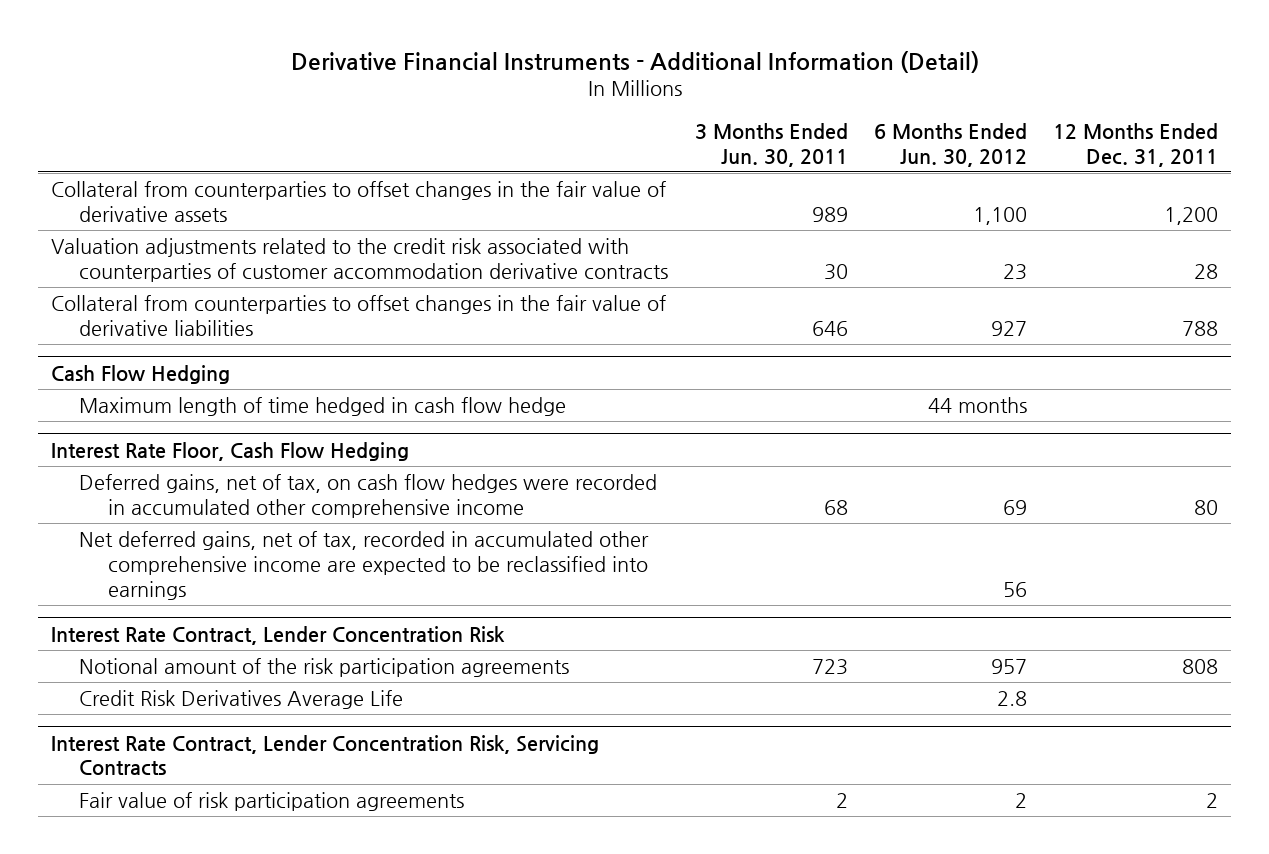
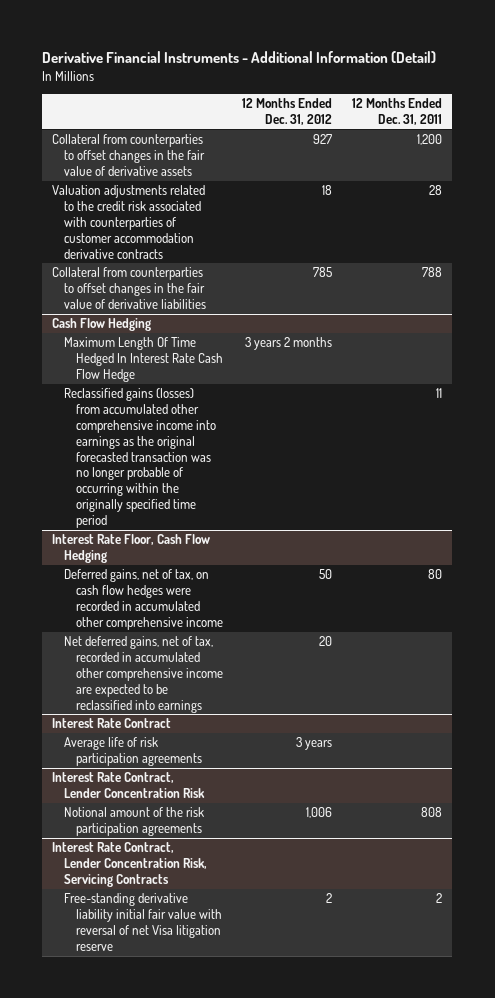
- | 3 Months Ended Jun. 30, 2011 | 6 Months Ended Jun. 30, 2012 | 12 Months Ended Dec. 31, 2011
+ | 12 Months Ended Dec. 31, 2012 | 12 Months Ended Dec. 31, 2011
@ Cash Flow Hedging
- Maximum length of time hedged in cash flow hedge | | 44 months |
+ Maximum Length Of Time Hedged In Interest Rate Cash Flow Hedge | 3 years 2 months |
+ Reclassified gains (losses) from accumulated other comprehensive income into earnings as the original forecasted transaction was no longer probable of occurring within the originally specified time period | | 11
+ Interest Rate Contract
+ Average life of risk participation agreements | 3 years |
@ Interest Rate Contract, Lender Concentration Risk
- Credit Risk Derivatives Average Life | | 2.8 |
@ Interest Rate Contract, Lender Concentration Risk, Servicing Contracts
- Fair value of risk participation agreements | 2 | 2 | 2
+ Free-standing derivative liability initial fair value with reversal of net Visa litigation reserve | 2 | 2

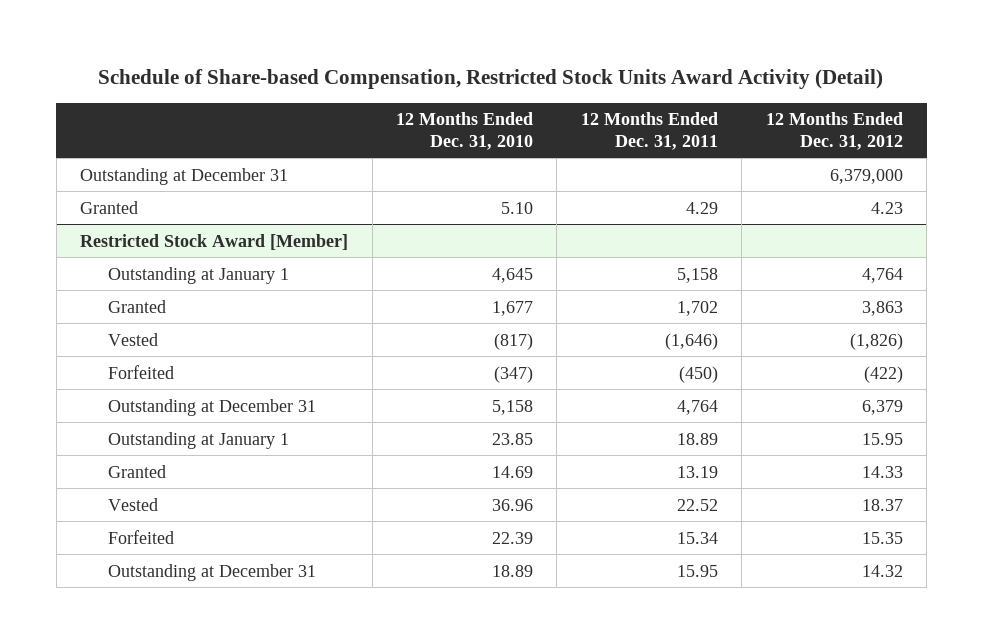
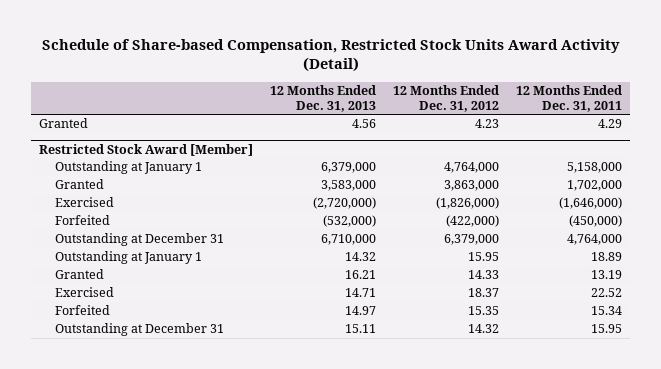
- | 12 Months Ended Dec. 31, 2010 | 12 Months Ended Dec. 31, 2011 | 12 Months Ended Dec. 31, 2012
+ | 12 Months Ended Dec. 31, 2013 | 12 Months Ended Dec. 31, 2012 | 12 Months Ended Dec. 31, 2011
- Outstanding at December 31 | | | 6,379,000
@ Restricted Stock Award [Member]
- Outstanding at January 1 | 4,645 | 5,158 | 4,764
- Granted | 1,677 | 1,702 | 3,863
- Vested | (817) | (1,646) | (1,826)
- Forfeited | (347) | (450) | (422)
- Outstanding at December 31 | 5,158 | 4,764 | 6,379
+ Outstanding at January 1 | 6,379,000 | 4,764,000 | 5,158,000
+ Granted | 3,583,000 | 3,863,000 | 1,702,000
+ Exercised | (2,720,000) | (1,826,000) | (1,646,000)
+ Forfeited | (532,000) | (422,000) | (450,000)
+ Outstanding at December 31 | 6,710,000 | 6,379,000 | 4,764,000
- Vested | 36.96 | 22.52 | 18.37
+ Exercised | 14.71 | 18.37 | 22.52

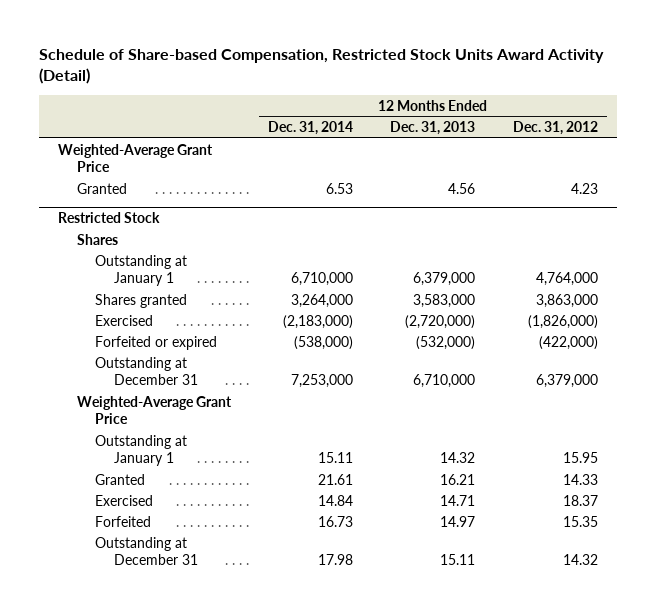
- | 12 Months Ended Dec. 31, 2013 | 12 Months Ended Dec. 31, 2012 | 12 Months Ended Dec. 31, 2011
+ | 12 Months Ended Dec. 31, 2014 | 12 Months Ended Dec. 31, 2013 | 12 Months Ended Dec. 31, 2012
+ Weighted-Average Grant Price
- Restricted Stock Award [Member]
+ Restricted Stock
+ Shares
- Granted | 3,583,000 | 3,863,000 | 1,702,000
+ Shares granted | 3,264,000 | 3,583,000 | 3,863,000
- Forfeited | (532,000) | (422,000) | (450,000)
+ Forfeited or expired | (538,000) | (532,000) | (422,000)
+ Weighted-Average Grant Price

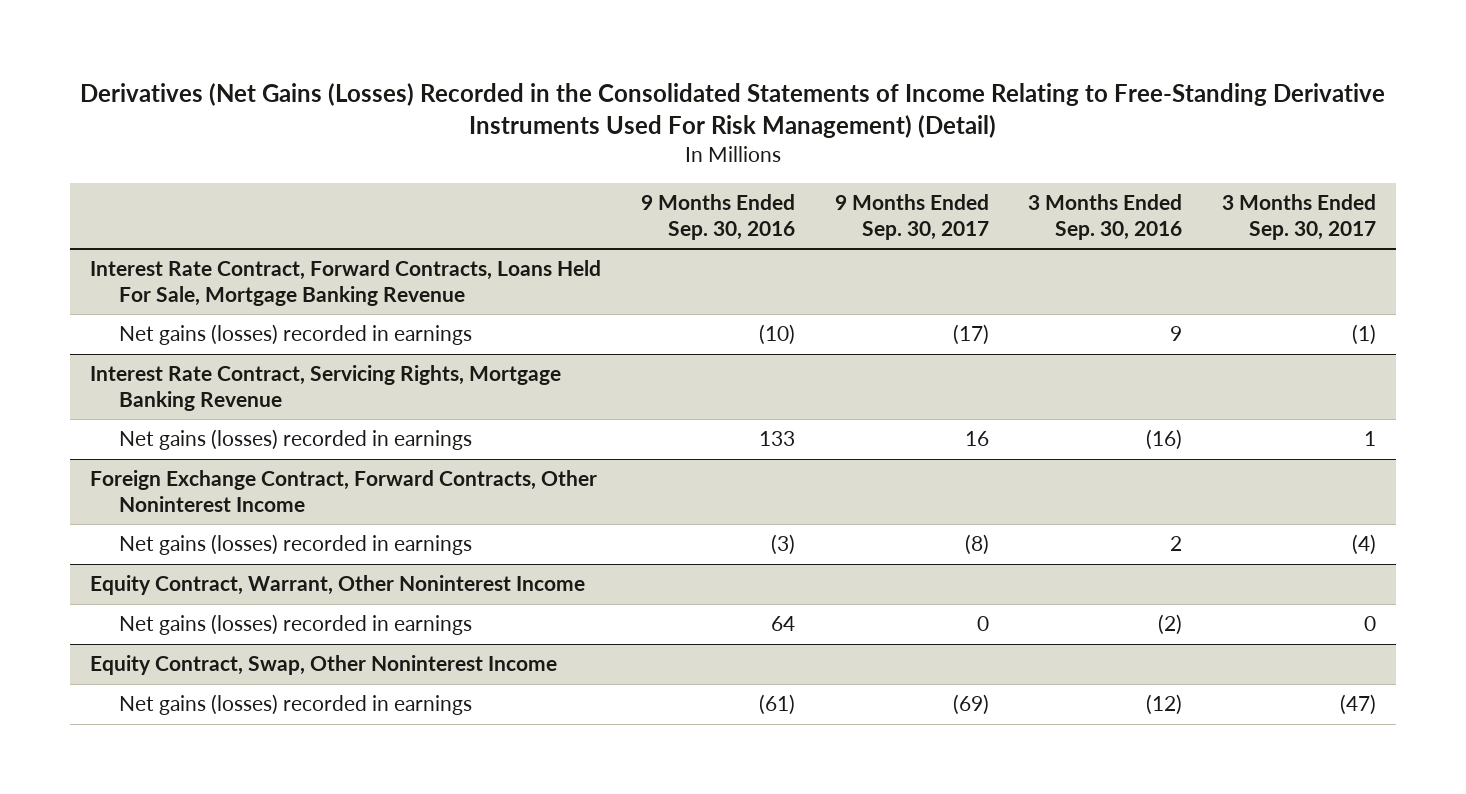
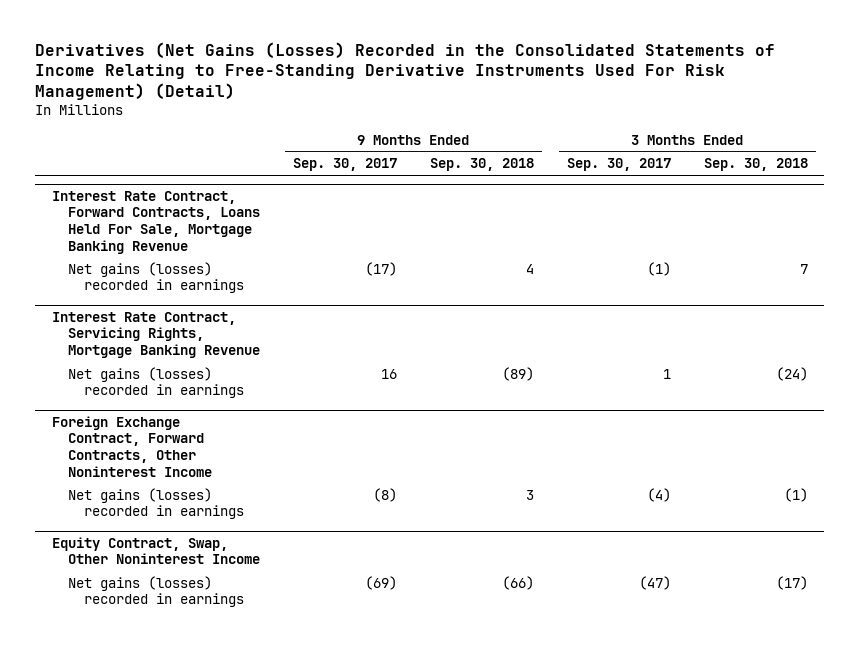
- | 9 Months Ended Sep. 30, 2016 | 9 Months Ended Sep. 30, 2017 | 3 Months Ended Sep. 30, 2016 | 3 Months Ended Sep. 30, 2017
+ | 9 Months Ended Sep. 30, 2017 | 9 Months Ended Sep. 30, 2018 | 3 Months Ended Sep. 30, 2017 | 3 Months Ended Sep. 30, 2018
- Equity Contract, Warrant, Other Noninterest Income
- Net gains (losses) recorded in earnings | 64 | 0 | (2) | 0

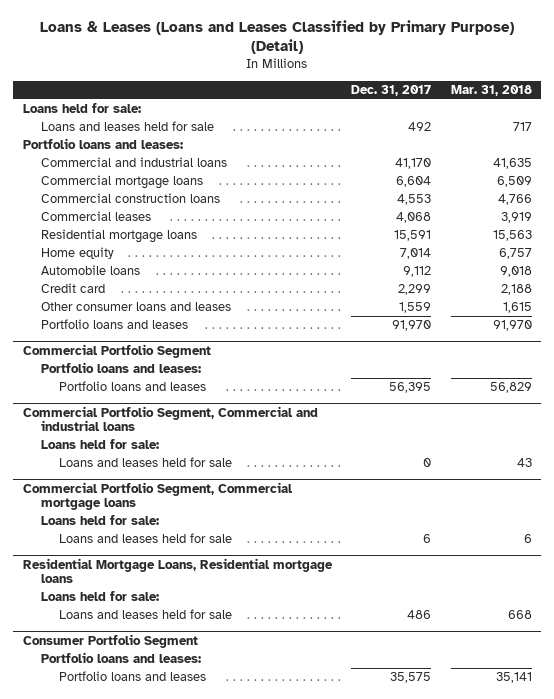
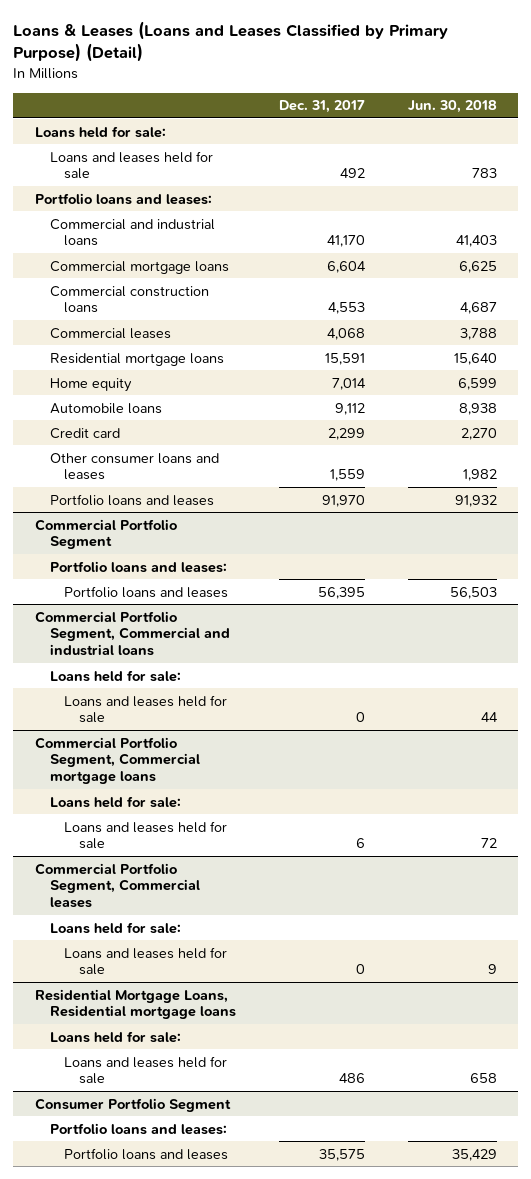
- | Dec. 31, 2017 | Mar. 31, 2018
+ | Dec. 31, 2017 | Jun. 30, 2018
+ Commercial Portfolio Segment, Commercial leases
+ Loans held for sale:
+ Loans and leases held for sale | 0 | 9

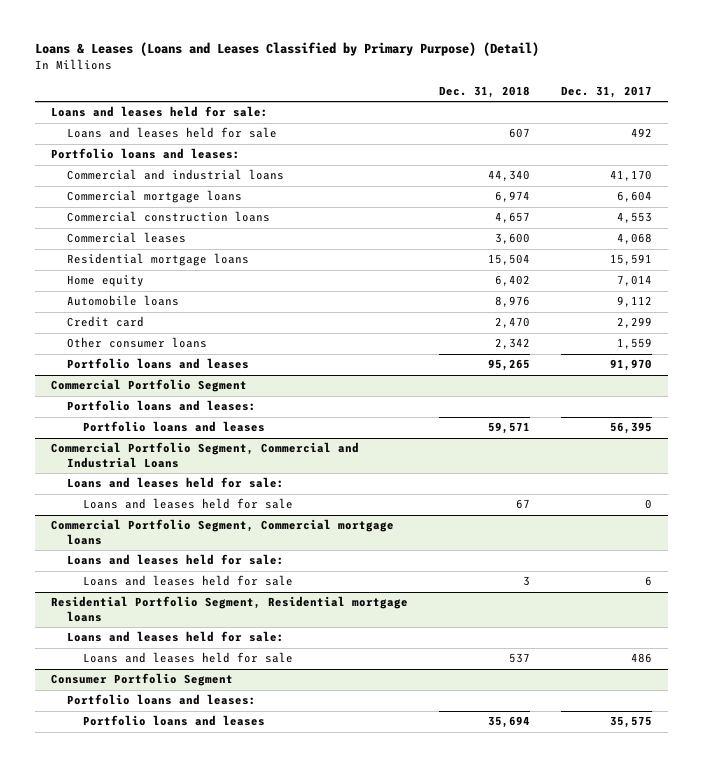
- | Dec. 31, 2017 | Jun. 30, 2018
+ | Dec. 31, 2018 | Dec. 31, 2017
- Loans held for sale:
+ Loans and leases held for sale:
- Other consumer loans and leases | 1,559 | 1,982
+ Other consumer loans | 2,342 | 1,559
- Commercial Portfolio Segment, Commercial and industrial loans
- Loans held for sale:
+ Commercial Portfolio Segment, Commercial and Industrial Loans
+ Loans and leases held for sale:
@ Commercial Portfolio Segment, Commercial mortgage loans
- Loans held for sale:
+ Loans and leases held for sale:
- Commercial Portfolio Segment, Commercial leases
- Loans held for sale:
- Loans and leases held for sale | 0 | 9
- Residential Mortgage Loans, Residential mortgage loans
- Loans held for sale:
+ Residential Portfolio Segment, Residential mortgage loans
+ Loans and leases held for sale:

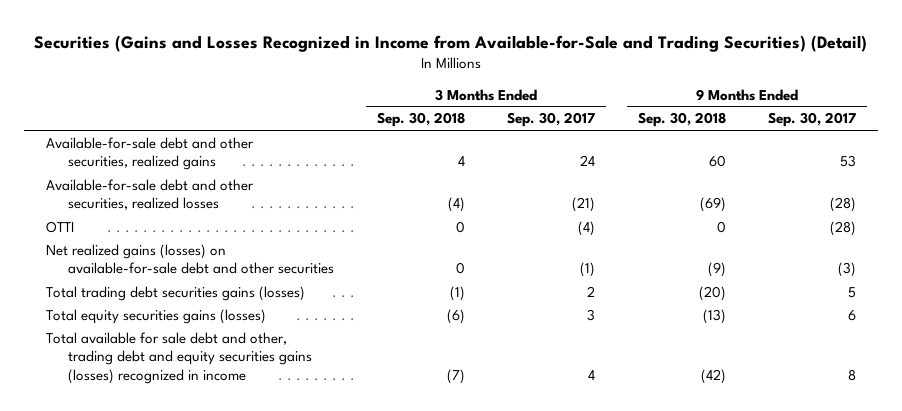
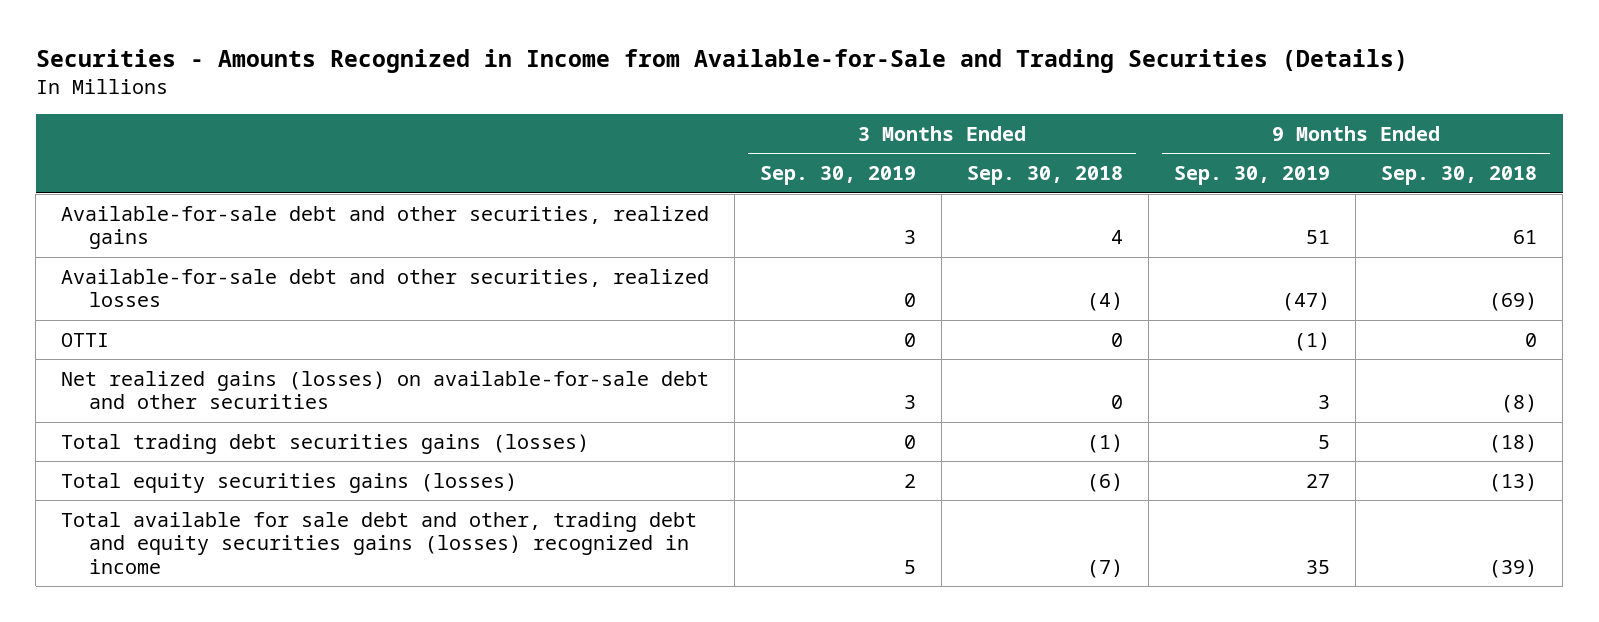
- Securities (Gains and Losses Recognized in Income from Available-for-Sale and Trading Securities) (Detail)
+ Securities - Amounts Recognized in Income from Available-for-Sale and Trading Securities (Details)
- | 3 Months Ended Sep. 30, 2018 | 3 Months Ended Sep. 30, 2017 | 9 Months Ended Sep. 30, 2018 | 9 Months Ended Sep. 30, 2017
+ | 3 Months Ended Sep. 30, 2019 | 3 Months Ended Sep. 30, 2018 | 9 Months Ended Sep. 30, 2019 | 9 Months Ended Sep. 30, 2018
- Available-for-sale debt and other securities, realized gains | 4 | 24 | 60 | 53
+ Available-for-sale debt and other securities, realized gains | 3 | 4 | 51 | 61
- Net realized gains (losses) on available-for-sale debt and other securities | 0 | (1) | (9) | (3)
- Total trading debt securities gains (losses) | (1) | 2 | (20) | 5
+ Net realized gains (losses) on available-for-sale debt and other securities | 3 | 0 | 3 | (8)
+ Total trading debt securities gains (losses) | 0 | (1) | 5 | (18)
- Total available for sale debt and other, trading debt and equity securities gains (losses) recognized in income | (7) | 4 | (42) | 8
+ Total available for sale debt and other, trading debt and equity securities gains (losses) recognized in income | 5 | (7) | 35 | (39)

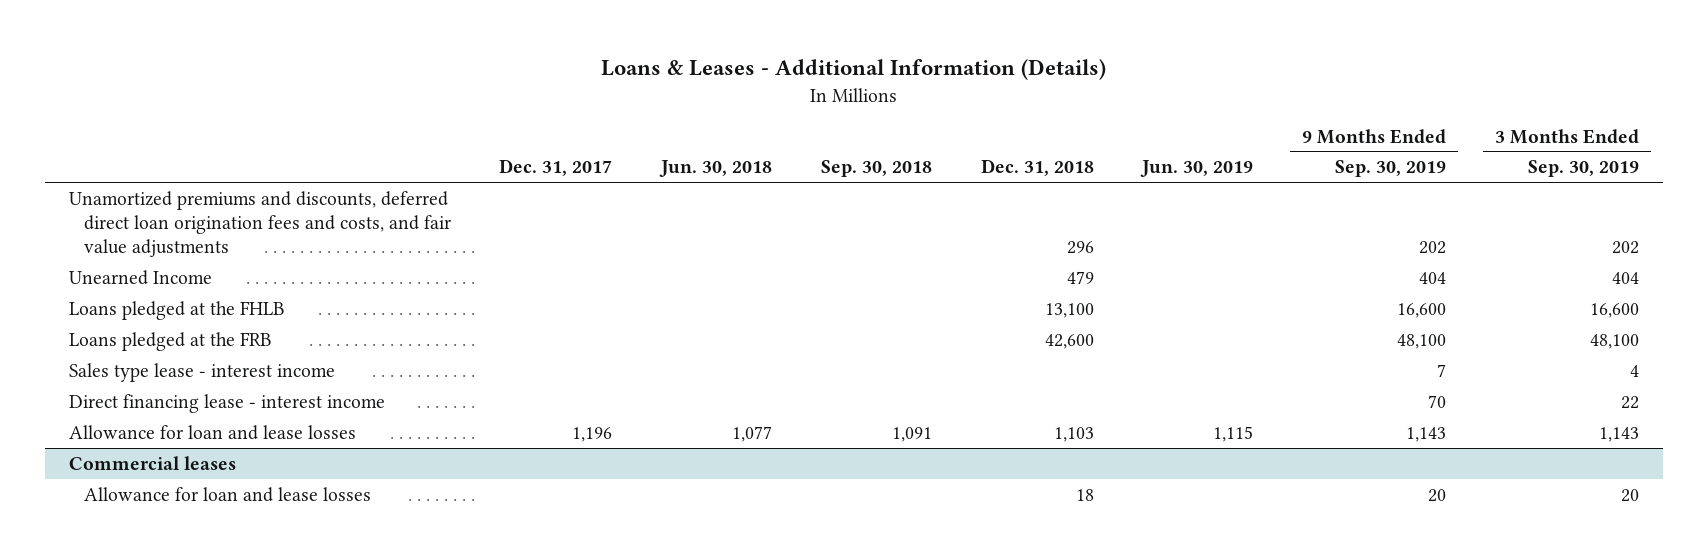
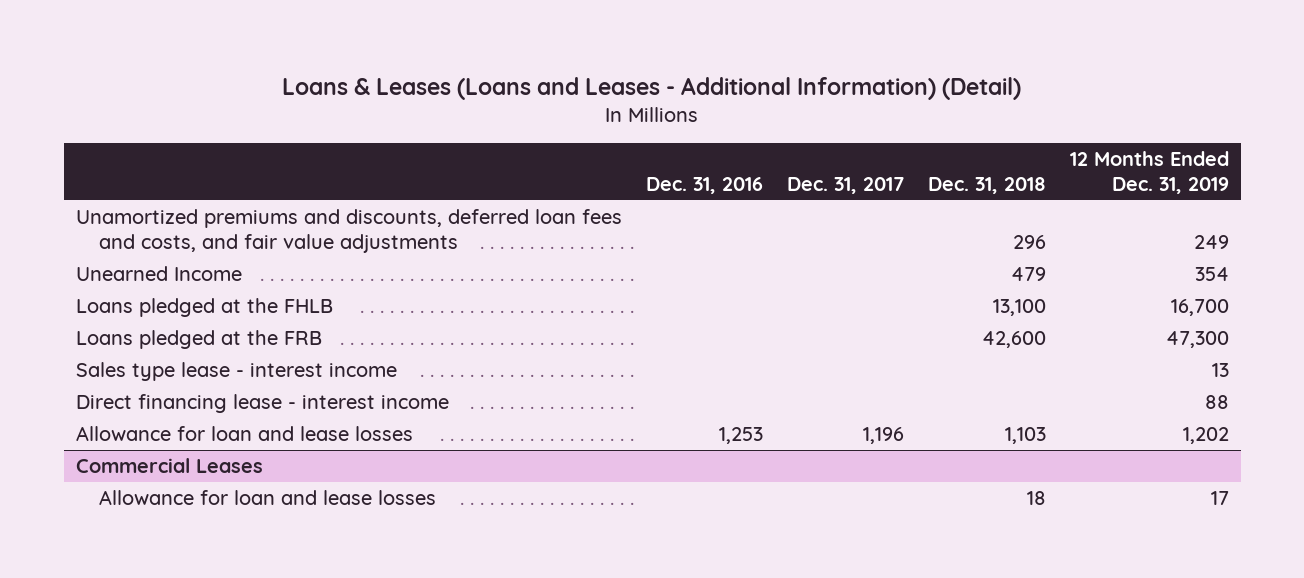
- Loans & Leases - Additional Information (Details)
+ Loans & Leases (Loans and Leases - Additional Information) (Detail)
- | Dec. 31, 2017 | Jun. 30, 2018 | Sep. 30, 2018 | Dec. 31, 2018 | Jun. 30, 2019 | 9 Months Ended Sep. 30, 2019 | 3 Months Ended Sep. 30, 2019
+ | Dec. 31, 2016 | Dec. 31, 2017 | Dec. 31, 2018 | 12 Months Ended Dec. 31, 2019
- Unamortized premiums and discounts, deferred direct loan origination fees and costs, and fair value adjustments | | | | 296 | | 202 | 202
+ Unamortized premiums and discounts, deferred loan fees and costs, and fair value adjustments | | | 296 | 249
- Commercial leases
+ Commercial Leases

